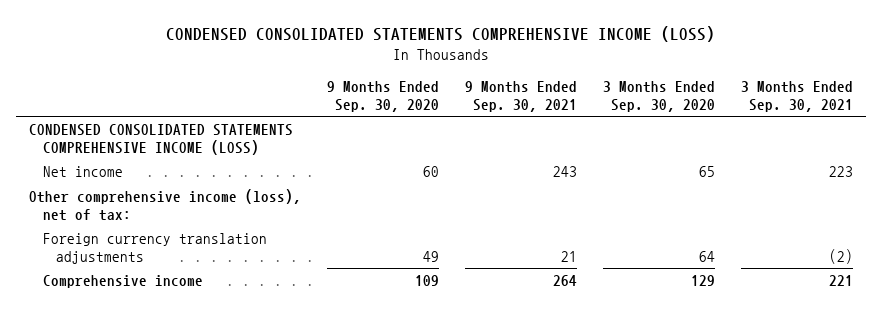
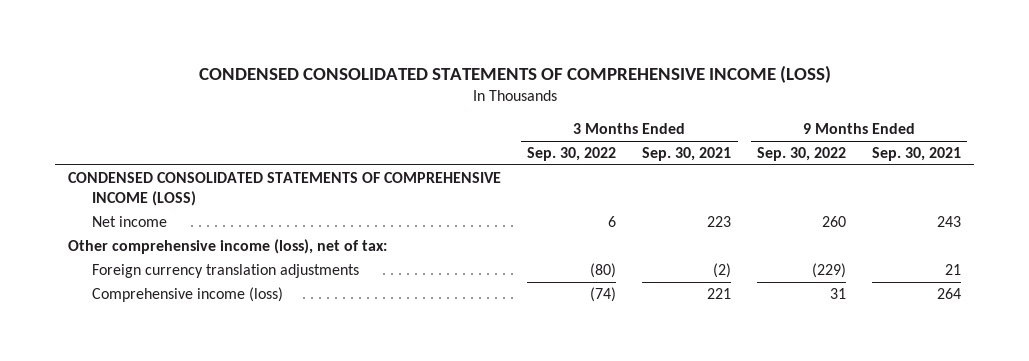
- CONDENSED CONSOLIDATED STATEMENTS COMPREHENSIVE INCOME (LOSS)
+ CONDENSED CONSOLIDATED STATEMENTS OF COMPREHENSIVE INCOME (LOSS)
- | 9 Months Ended Sep. 30, 2020 | 9 Months Ended Sep. 30, 2021 | 3 Months Ended Sep. 30, 2020 | 3 Months Ended Sep. 30, 2021
+ | 3 Months Ended Sep. 30, 2022 | 3 Months Ended Sep. 30, 2021 | 9 Months Ended Sep. 30, 2022 | 9 Months Ended Sep. 30, 2021
- CONDENSED CONSOLIDATED STATEMENTS COMPREHENSIVE INCOME (LOSS)
+ CONDENSED CONSOLIDATED STATEMENTS OF COMPREHENSIVE INCOME (LOSS)
- Comprehensive income | 109 | 264 | 129 | 221
+ Comprehensive income (loss) | (74) | 221 | 31 | 264

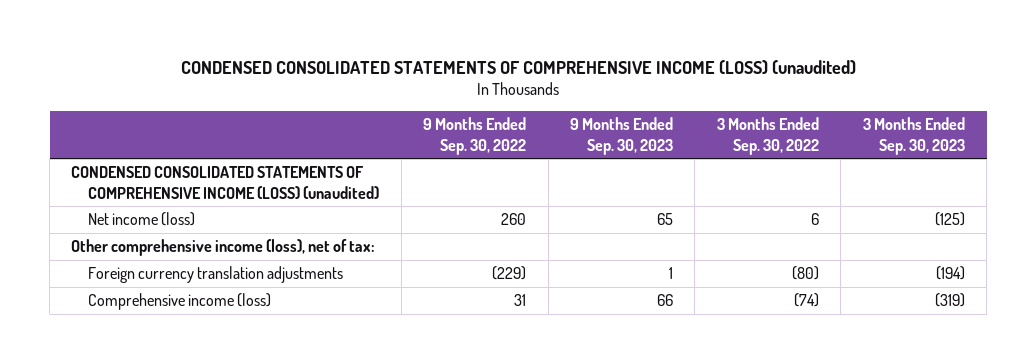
- CONDENSED CONSOLIDATED STATEMENTS OF COMPREHENSIVE INCOME (LOSS)
+ CONDENSED CONSOLIDATED STATEMENTS OF COMPREHENSIVE INCOME (LOSS) (unaudited)
- | 3 Months Ended Sep. 30, 2022 | 3 Months Ended Sep. 30, 2021 | 9 Months Ended Sep. 30, 2022 | 9 Months Ended Sep. 30, 2021
+ | 9 Months Ended Sep. 30, 2022 | 9 Months Ended Sep. 30, 2023 | 3 Months Ended Sep. 30, 2022 | 3 Months Ended Sep. 30, 2023
- CONDENSED CONSOLIDATED STATEMENTS OF COMPREHENSIVE INCOME (LOSS)
- Net income | 6 | 223 | 260 | 243
+ CONDENSED CONSOLIDATED STATEMENTS OF COMPREHENSIVE INCOME (LOSS) (unaudited)
+ Net income (loss) | 260 | 65 | 6 | (125)

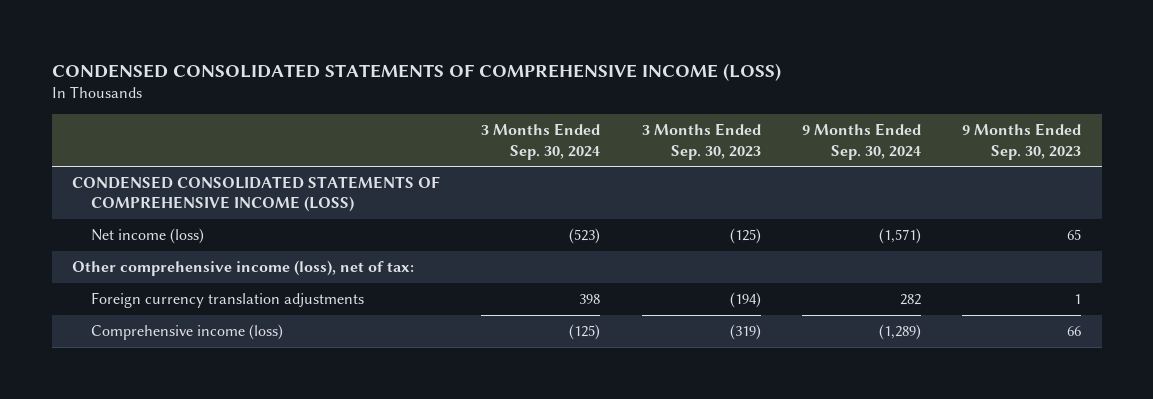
- CONDENSED CONSOLIDATED STATEMENTS OF COMPREHENSIVE INCOME (LOSS) (unaudited)
+ CONDENSED CONSOLIDATED STATEMENTS OF COMPREHENSIVE INCOME (LOSS)
- | 9 Months Ended Sep. 30, 2022 | 9 Months Ended Sep. 30, 2023 | 3 Months Ended Sep. 30, 2022 | 3 Months Ended Sep. 30, 2023
+ | 3 Months Ended Sep. 30, 2024 | 3 Months Ended Sep. 30, 2023 | 9 Months Ended Sep. 30, 2024 | 9 Months Ended Sep. 30, 2023
- CONDENSED CONSOLIDATED STATEMENTS OF COMPREHENSIVE INCOME (LOSS) (unaudited)
+ CONDENSED CONSOLIDATED STATEMENTS OF COMPREHENSIVE INCOME (LOSS)

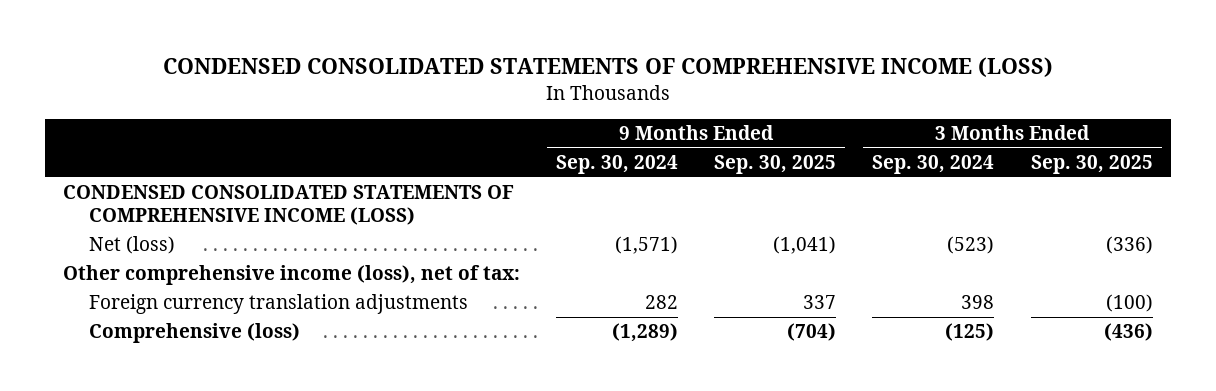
- | 3 Months Ended Sep. 30, 2024 | 3 Months Ended Sep. 30, 2023 | 9 Months Ended Sep. 30, 2024 | 9 Months Ended Sep. 30, 2023
+ | 9 Months Ended Sep. 30, 2024 | 9 Months Ended Sep. 30, 2025 | 3 Months Ended Sep. 30, 2024 | 3 Months Ended Sep. 30, 2025
- Net income (loss) | (523) | (125) | (1,571) | 65
+ Net (loss) | (1,571) | (1,041) | (523) | (336)
- Comprehensive income (loss) | (125) | (319) | (1,289) | 66
+ Comprehensive (loss) | (1,289) | (704) | (125) | (436)

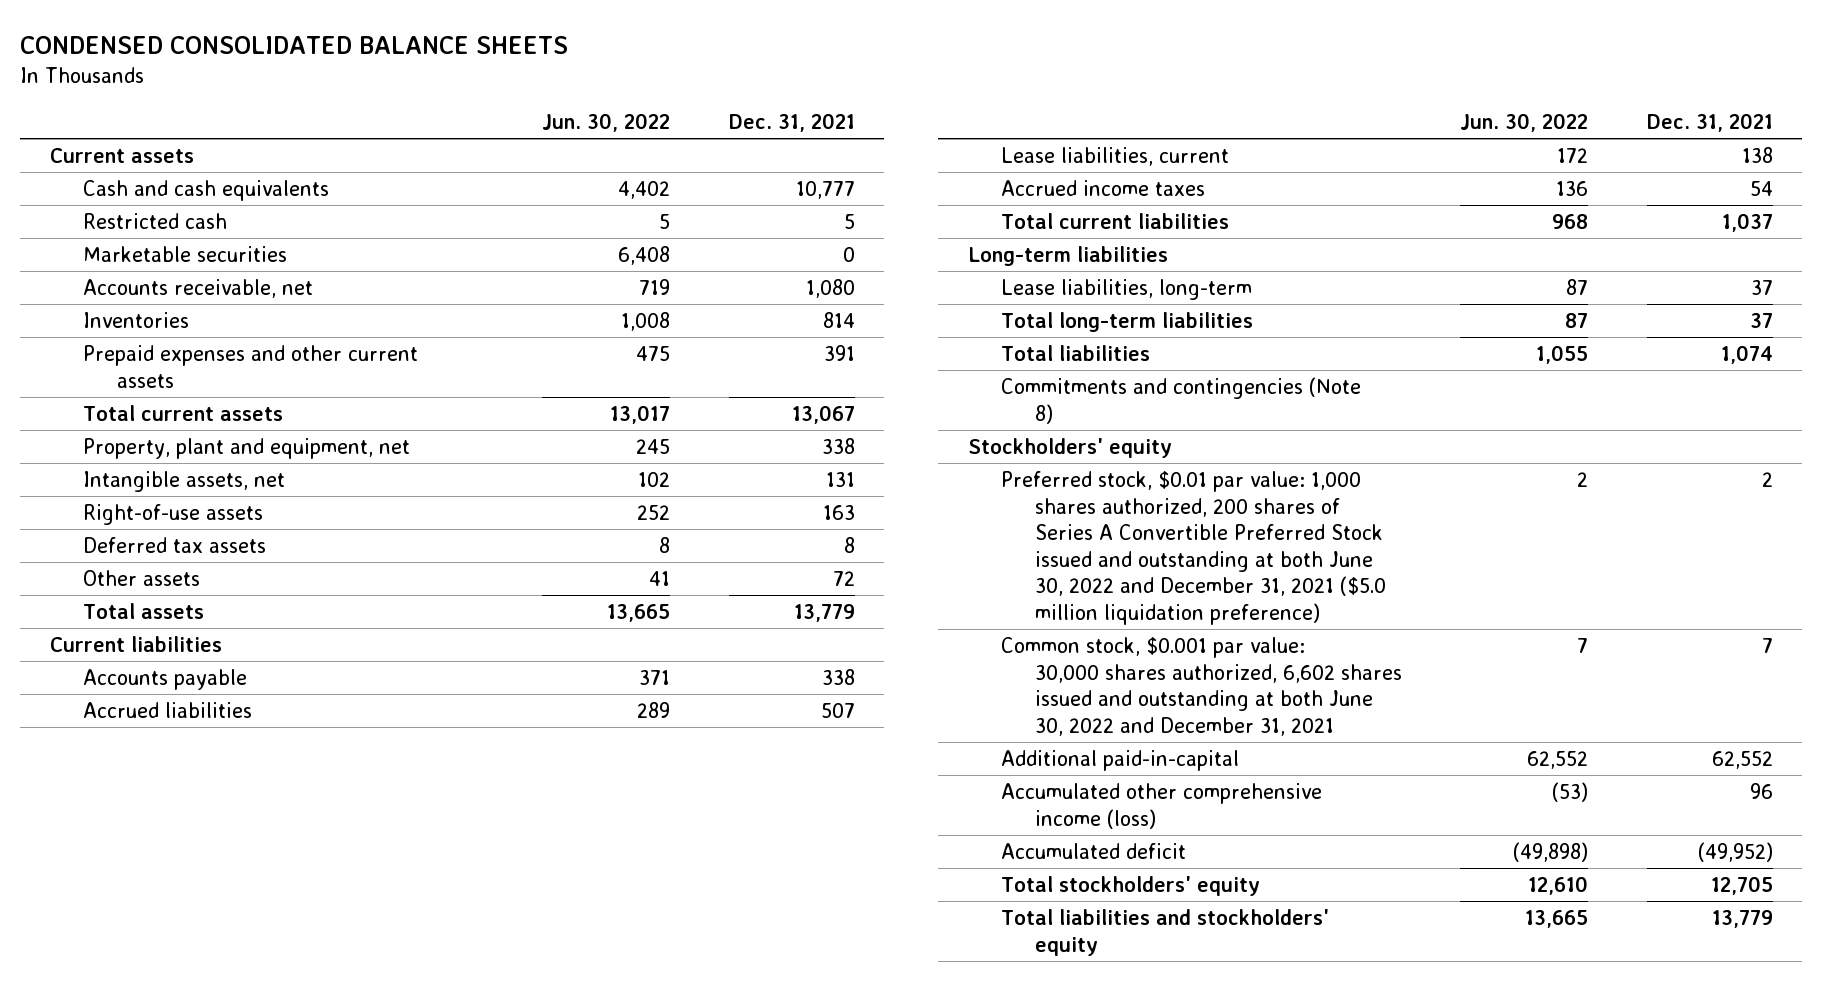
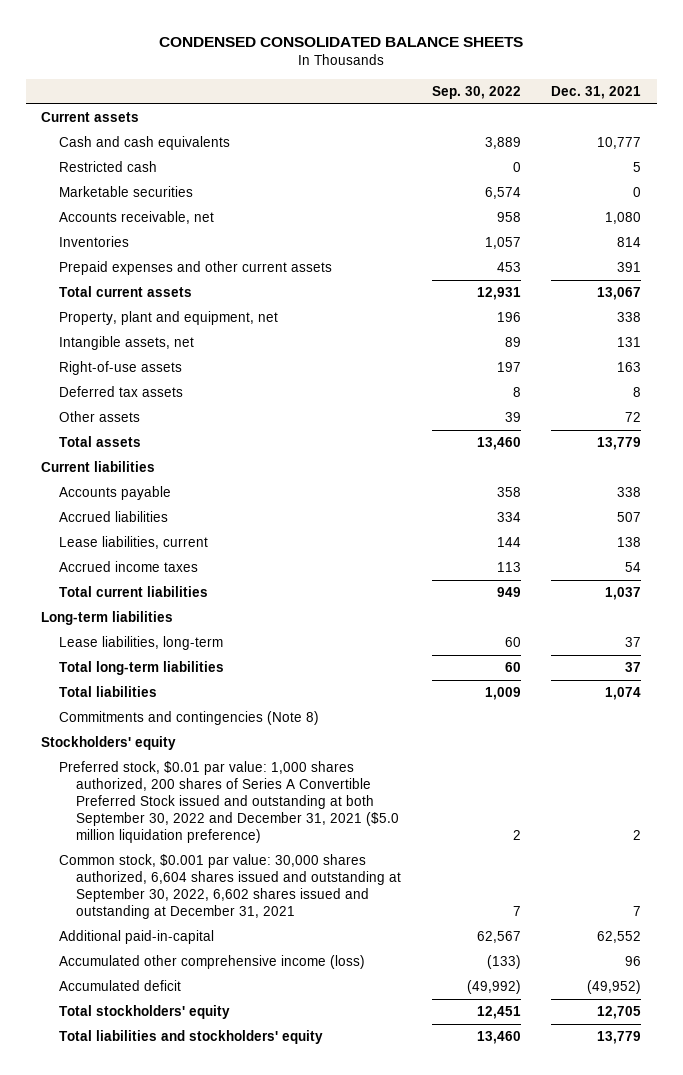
- | Jun. 30, 2022 | Dec. 31, 2021
+ | Sep. 30, 2022 | Dec. 31, 2021
- Preferred stock, $0.01 par value: 1,000 shares authorized, 200 shares of Series A Convertible Preferred Stock issued and outstanding at both June 30, 2022 and December 31, 2021 ($5.0 million liquidation preference) | 2 | 2
- Common stock, $0.001 par value: 30,000 shares authorized, 6,602 shares issued and outstanding at both June 30, 2022 and December 31, 2021 | 7 | 7
+ Preferred stock, $0.01 par value: 1,000 shares authorized, 200 shares of Series A Convertible Preferred Stock issued and outstanding at both September 30, 2022 and December 31, 2021 ($5.0 million liquidation preference) | 2 | 2
+ Common stock, $0.001 par value: 30,000 shares authorized, 6,604 shares issued and outstanding at September 30, 2022, 6,602 shares issued and outstanding at December 31, 2021 | 7 | 7

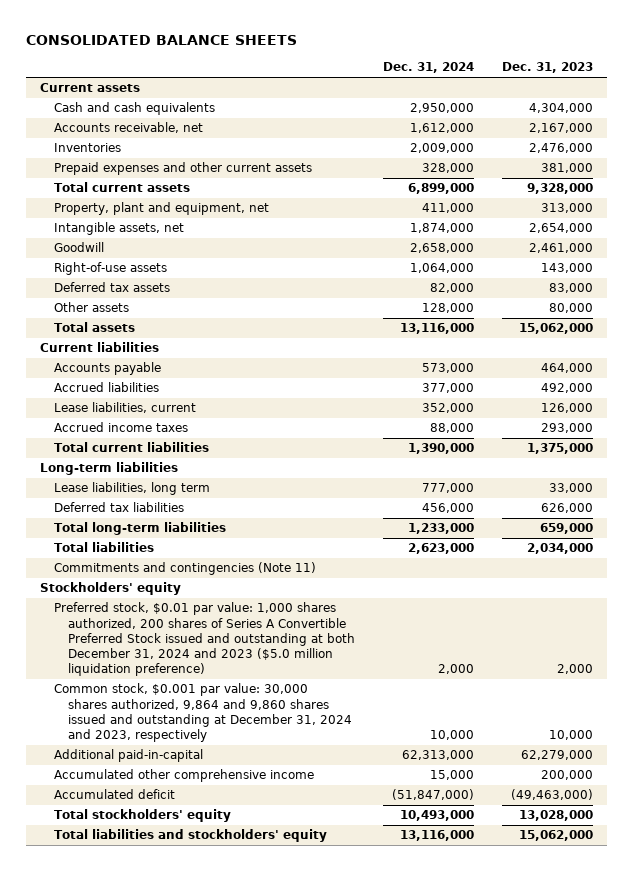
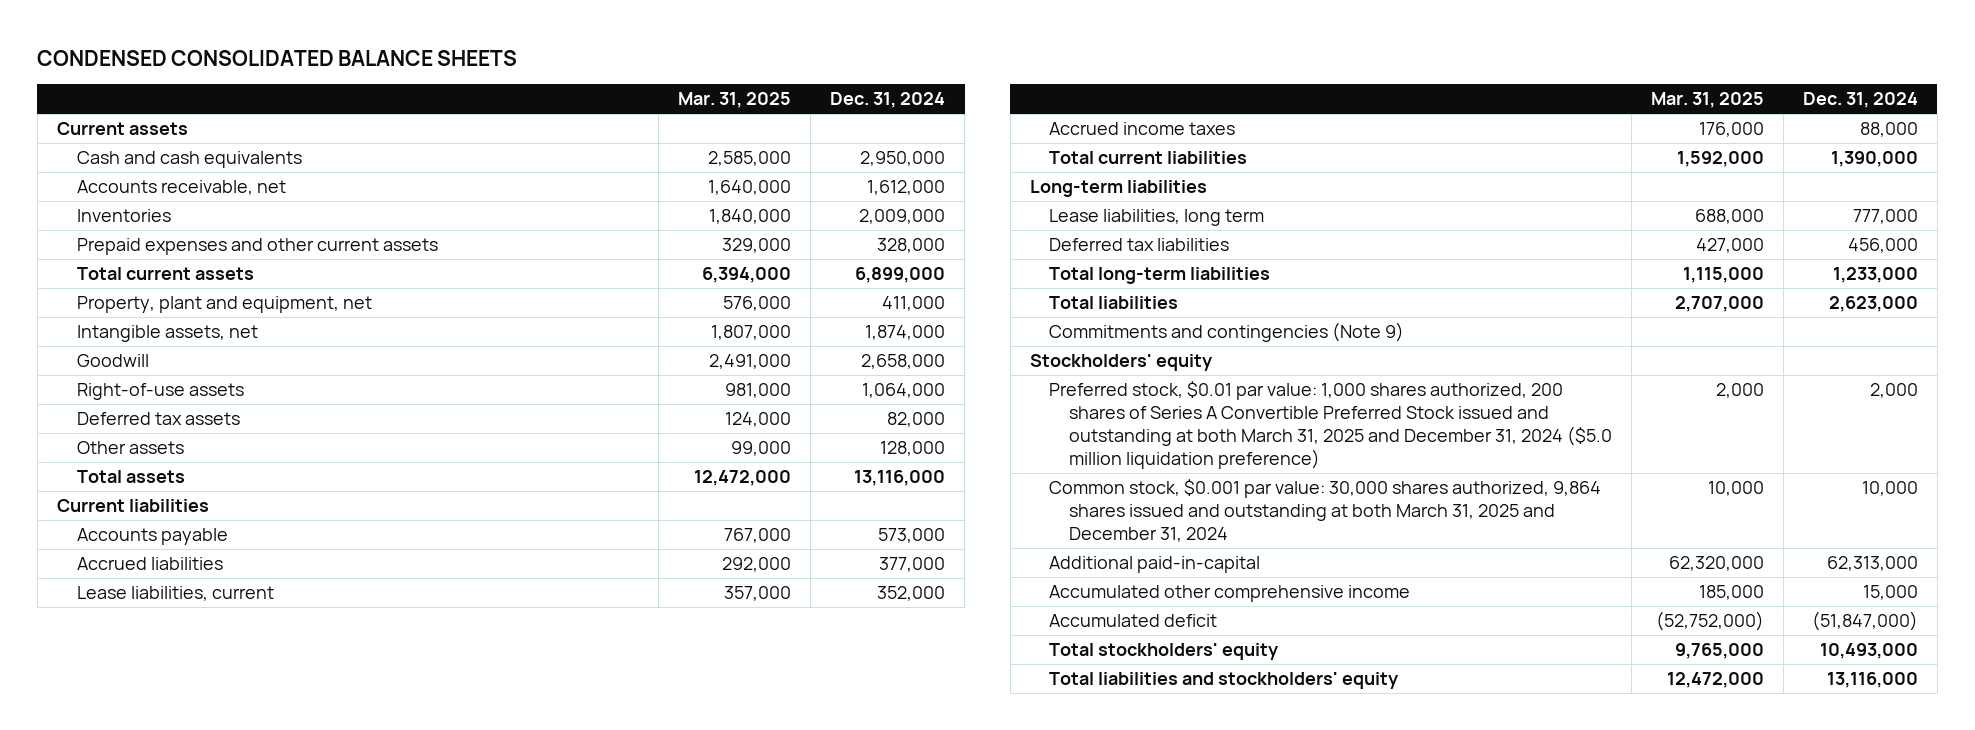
- CONSOLIDATED BALANCE SHEETS
+ CONDENSED CONSOLIDATED BALANCE SHEETS
- | Dec. 31, 2024 | Dec. 31, 2023
+ | Mar. 31, 2025 | Dec. 31, 2024
- Commitments and contingencies (Note 11)
+ Commitments and contingencies (Note 9)
- Preferred stock, $0.01 par value: 1,000 shares authorized, 200 shares of Series A Convertible Preferred Stock issued and outstanding at both December 31, 2024 and 2023 ($5.0 million liquidation preference) | 2,000 | 2,000
- Common stock, $0.001 par value: 30,000 shares authorized, 9,864 and 9,860 shares issued and outstanding at December 31, 2024 and 2023, respectively | 10,000 | 10,000
+ Preferred stock, $0.01 par value: 1,000 shares authorized, 200 shares of Series A Convertible Preferred Stock issued and outstanding at both March 31, 2025 and December 31, 2024 ($5.0 million liquidation preference) | 2,000 | 2,000
+ Common stock, $0.001 par value: 30,000 shares authorized, 9,864 shares issued and outstanding at both March 31, 2025 and December 31, 2024 | 10,000 | 10,000

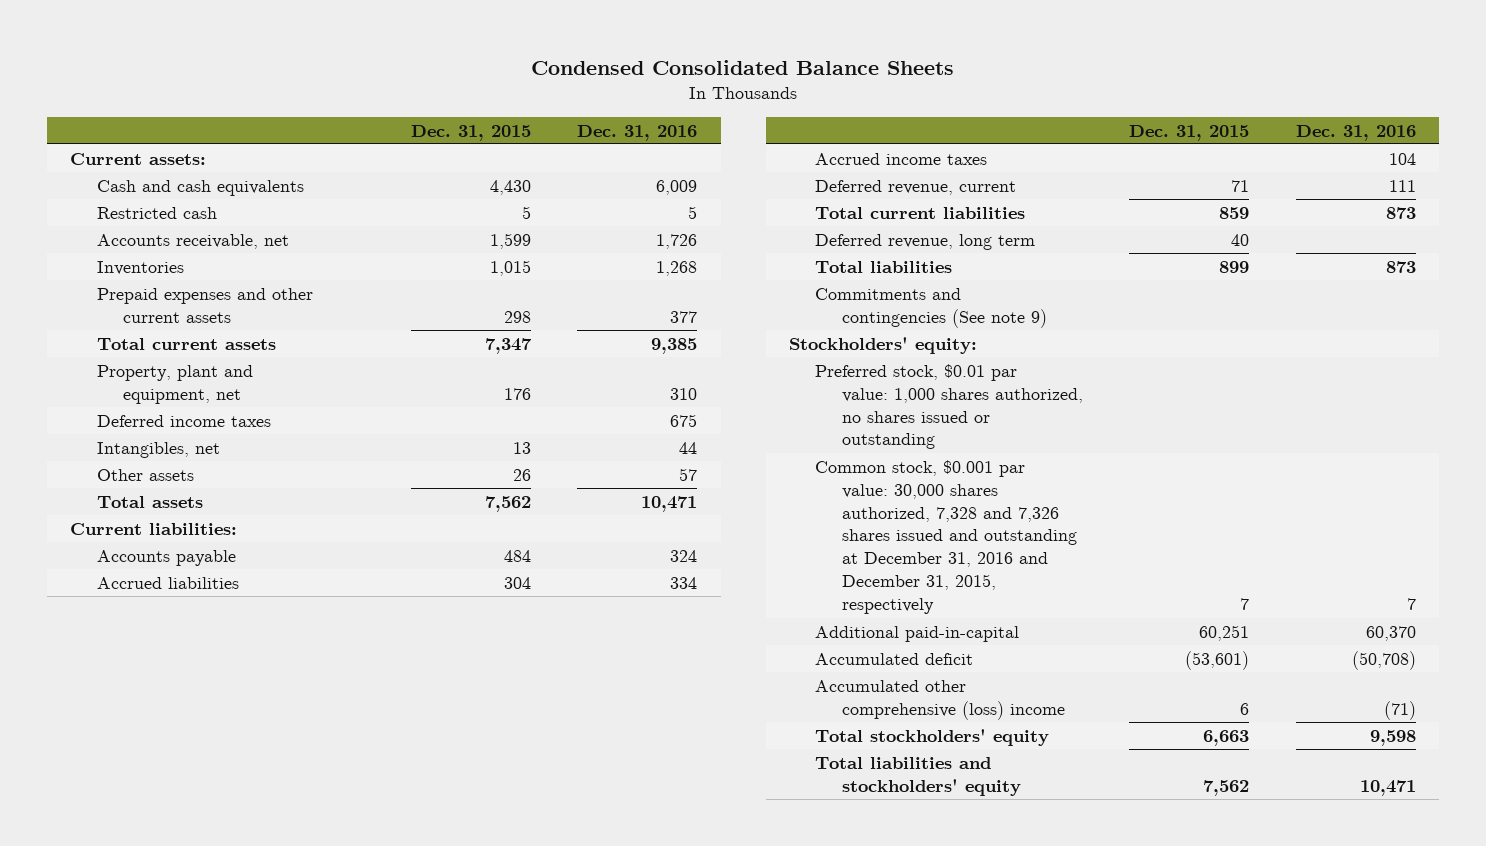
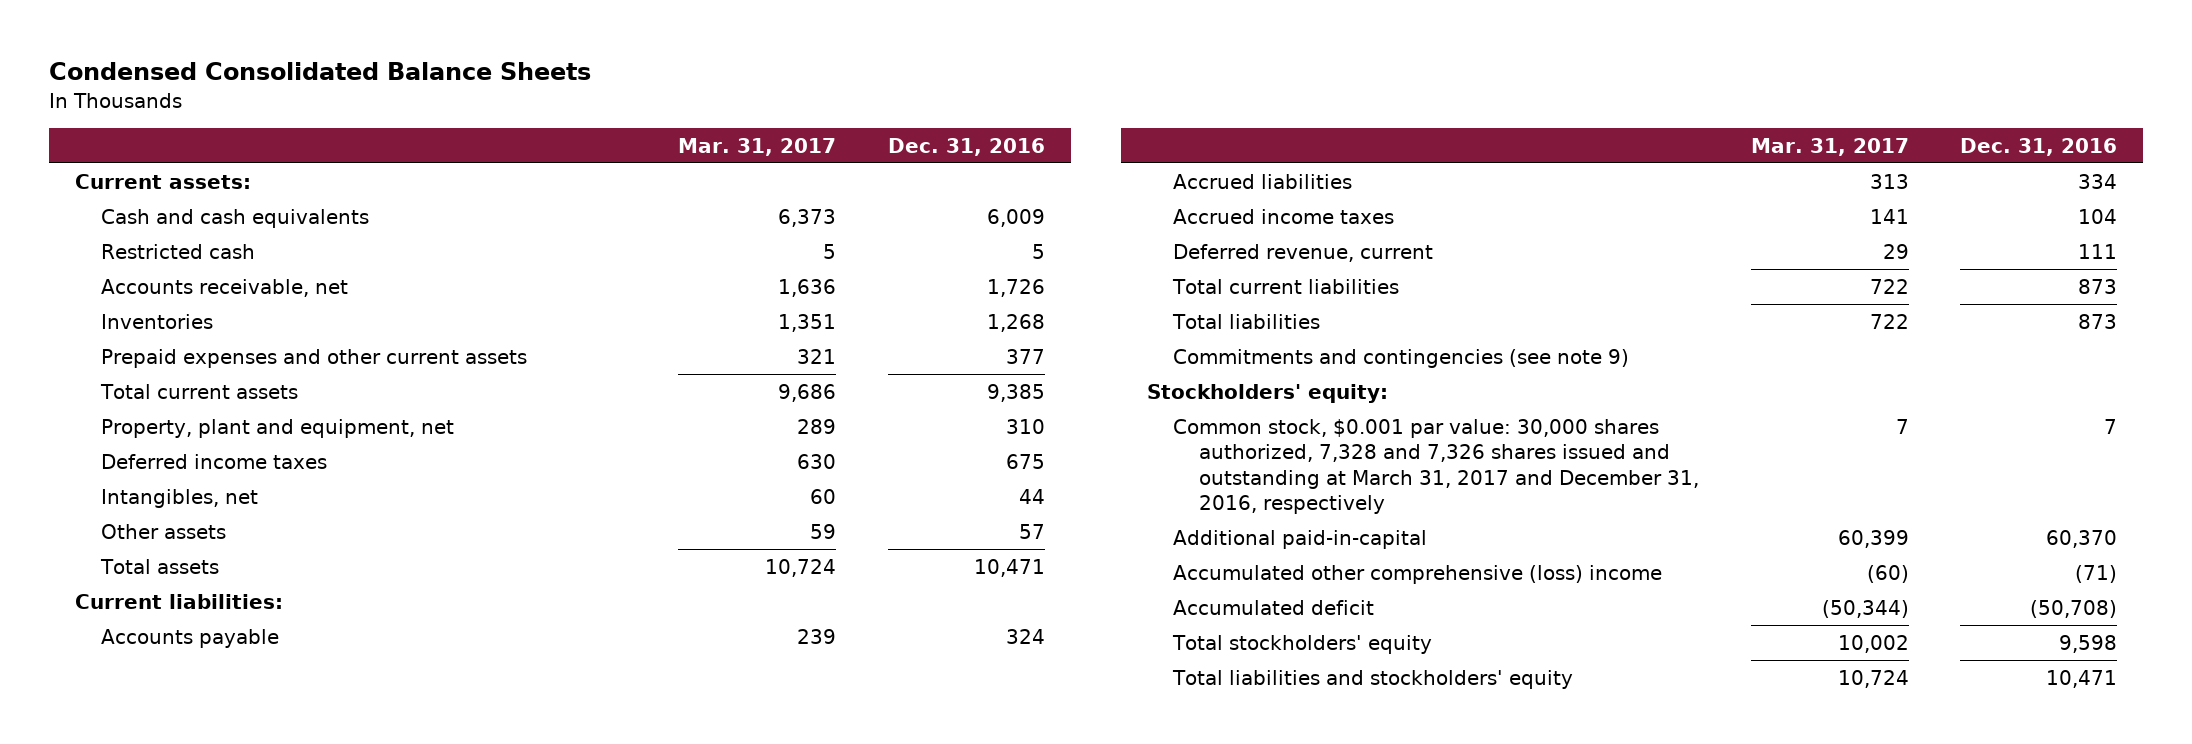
- | Dec. 31, 2015 | Dec. 31, 2016
+ | Mar. 31, 2017 | Dec. 31, 2016
- Deferred revenue, long term | 40 |
- Commitments and contingencies (See note 9)
+ Commitments and contingencies (see note 9)
- Preferred stock, $0.01 par value: 1,000 shares authorized, no shares issued or outstanding
- Common stock, $0.001 par value: 30,000 shares authorized, 7,328 and 7,326 shares issued and outstanding at December 31, 2016 and December 31, 2015, respectively | 7 | 7
+ Common stock, $0.001 par value: 30,000 shares authorized, 7,328 and 7,326 shares issued and outstanding at March 31, 2017 and December 31, 2016, respectively | 7 | 7
moved down: Accumulated deficit | (50,344) | (50,708)

